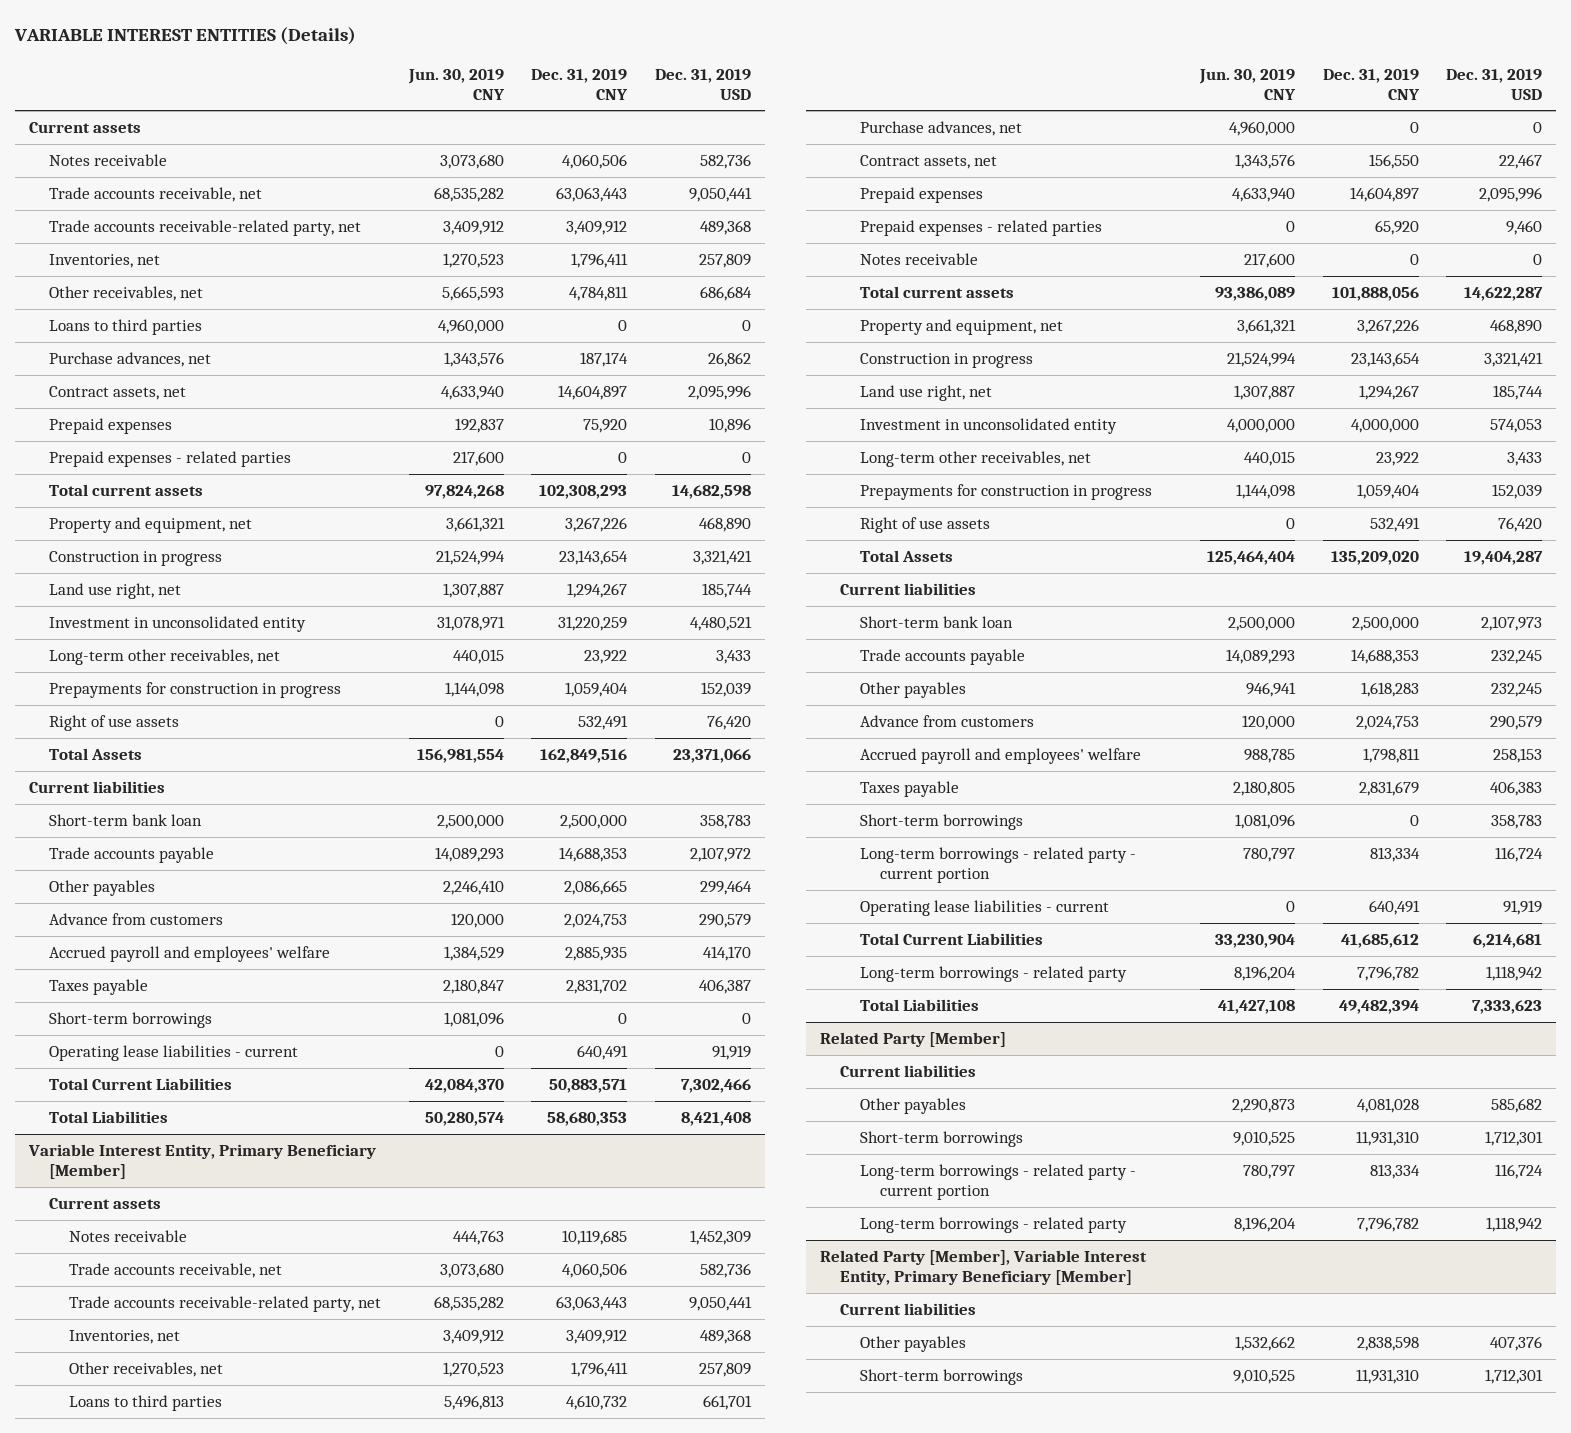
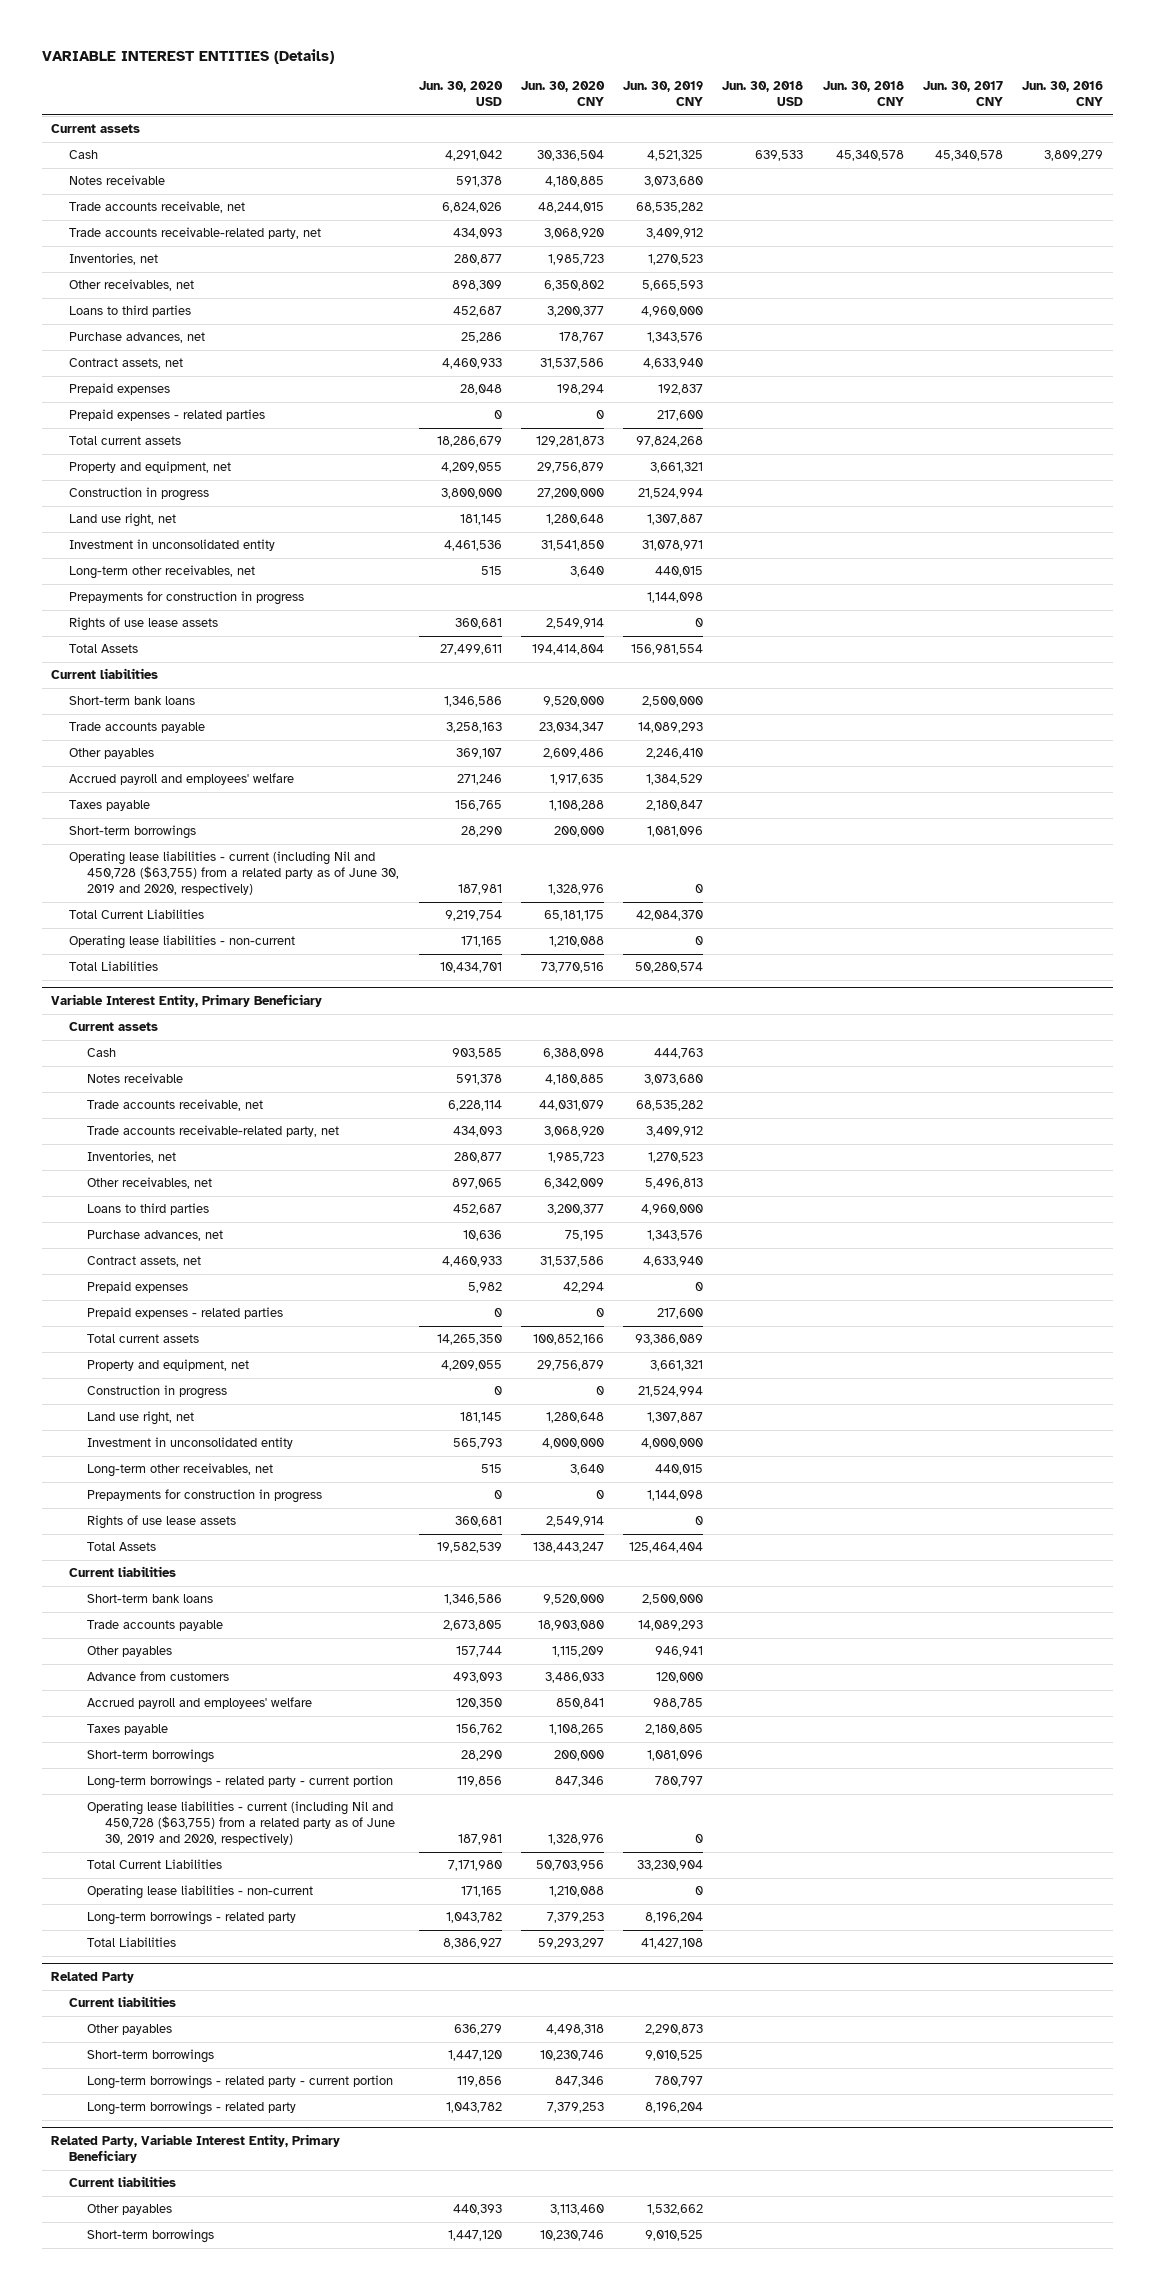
- | Jun. 30, 2019 CNY | Dec. 31, 2019 CNY | Dec. 31, 2019 USD
+ | Jun. 30, 2020 USD | Jun. 30, 2020 CNY | Jun. 30, 2019 CNY | Jun. 30, 2018 USD | Jun. 30, 2018 CNY | Jun. 30, 2017 CNY | Jun. 30, 2016 CNY
+ Cash | 4,291,042 | 30,336,504 | 4,521,325 | 639,533 | 45,340,578 | 45,340,578 | 3,809,279
- Right of use assets | 0 | 532,491 | 76,420
+ Rights of use lease assets | 360,681 | 2,549,914 | 0 | | | |
- Short-term bank loan | 2,500,000 | 2,500,000 | 358,783
+ Short-term bank loans | 1,346,586 | 9,520,000 | 2,500,000 | | | |
- Advance from customers | 120,000 | 2,024,753 | 290,579
- Operating lease liabilities - current | 0 | 640,491 | 91,919
+ Operating lease liabilities - current (including Nil and 450,728 ($63,755) from a related party as of June 30, 2019 and 2020, respectively) | 187,981 | 1,328,976 | 0 | | | |
+ Operating lease liabilities - non-current | 171,165 | 1,210,088 | 0 | | | |
- Variable Interest Entity, Primary Beneficiary [Member]
+ Variable Interest Entity, Primary Beneficiary
- Notes receivable | 444,763 | 10,119,685 | 1,452,309
- Trade accounts receivable, net | 3,073,680 | 4,060,506 | 582,736
- Trade accounts receivable-related party, net | 68,535,282 | 63,063,443 | 9,050,441
- Inventories, net | 3,409,912 | 3,409,912 | 489,368
- Other receivables, net | 1,270,523 | 1,796,411 | 257,809
- Loans to third parties | 5,496,813 | 4,610,732 | 661,701
- Purchase advances, net | 4,960,000 | 0 | 0
- Contract assets, net | 1,343,576 | 156,550 | 22,467
- Prepaid expenses | 4,633,940 | 14,604,897 | 2,095,996
- Prepaid expenses - related parties | 0 | 65,920 | 9,460
- Notes receivable | 217,600 | 0 | 0
+ Cash | 903,585 | 6,388,098 | 444,763 | | | |
+ Notes receivable | 591,378 | 4,180,885 | 3,073,680 | | | |
+ Trade accounts receivable, net | 6,228,114 | 44,031,079 | 68,535,282 | | | |
+ Trade accounts receivable-related party, net | 434,093 | 3,068,920 | 3,409,912 | | | |
+ Inventories, net | 280,877 | 1,985,723 | 1,270,523 | | | |
+ Other receivables, net | 897,065 | 6,342,009 | 5,496,813 | | | |
+ Loans to third parties | 452,687 | 3,200,377 | 4,960,000 | | | |
+ Purchase advances, net | 10,636 | 75,195 | 1,343,576 | | | |
+ Contract assets, net | 4,460,933 | 31,537,586 | 4,633,940 | | | |
+ Prepaid expenses | 5,982 | 42,294 | 0 | | | |
+ Prepaid expenses - related parties | 0 | 0 | 217,600 | | | |
- Right of use assets | 0 | 532,491 | 76,420
+ Rights of use lease assets | 360,681 | 2,549,914 | 0 | | | |
- Short-term bank loan | 2,500,000 | 2,500,000 | 2,107,973
+ Short-term bank loans | 1,346,586 | 9,520,000 | 2,500,000 | | | |
- Operating lease liabilities - current | 0 | 640,491 | 91,919
+ Operating lease liabilities - current (including Nil and 450,728 ($63,755) from a related party as of June 30, 2019 and 2020, respectively) | 187,981 | 1,328,976 | 0 | | | |
+ Operating lease liabilities - non-current | 171,165 | 1,210,088 | 0 | | | |
- Related Party [Member]
+ Related Party
- Related Party [Member], Variable Interest Entity, Primary Beneficiary [Member]
+ Related Party, Variable Interest Entity, Primary Beneficiary

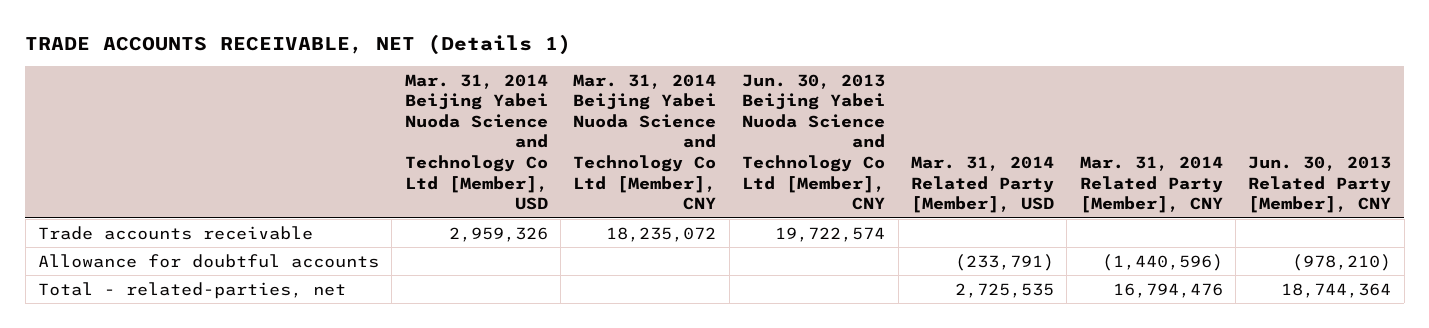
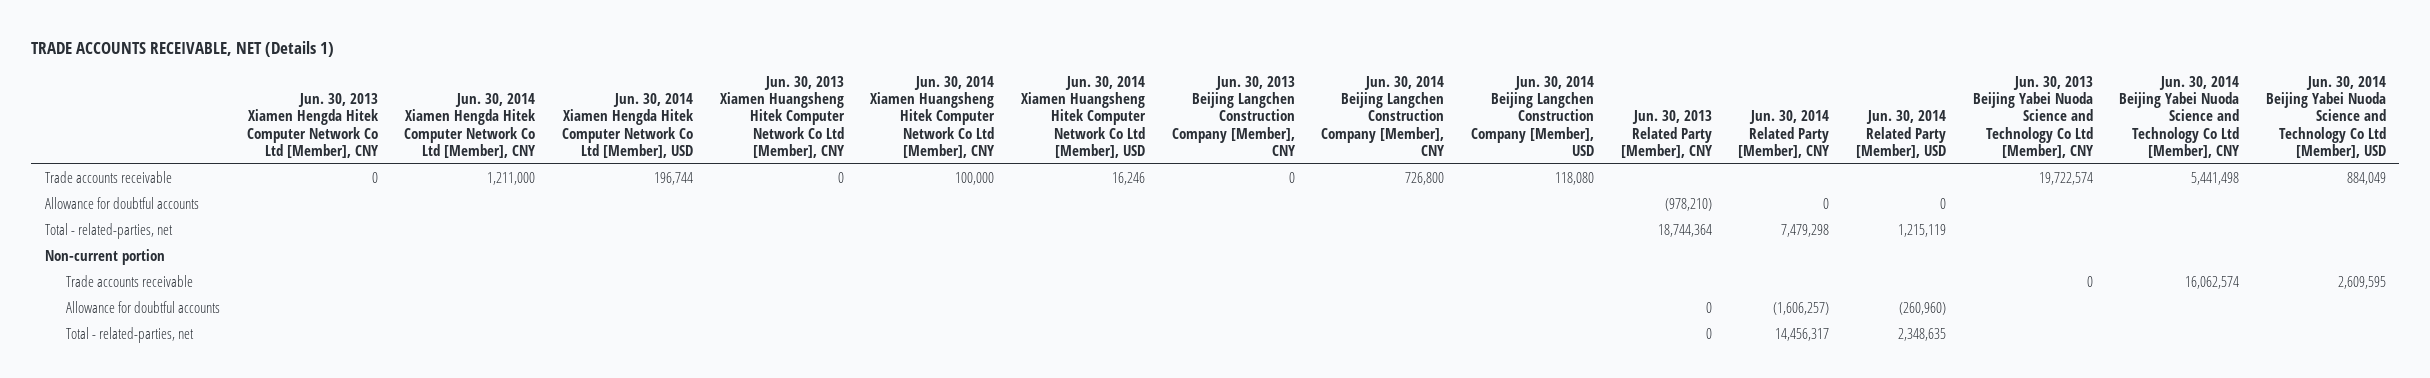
- | Mar. 31, 2014 Beijing Yabei Nuoda Science and Technology Co Ltd [Member], USD | Mar. 31, 2014 Beijing Yabei Nuoda Science and Technology Co Ltd [Member], CNY | Jun. 30, 2013 Beijing Yabei Nuoda Science and Technology Co Ltd [Member], CNY | Mar. 31, 2014 Related Party [Member], USD | Mar. 31, 2014 Related Party [Member], CNY | Jun. 30, 2013 Related Party [Member], CNY
+ | Jun. 30, 2013 Xiamen Hengda Hitek Computer Network Co Ltd [Member], CNY | Jun. 30, 2014 Xiamen Hengda Hitek Computer Network Co Ltd [Member], CNY | Jun. 30, 2014 Xiamen Hengda Hitek Computer Network Co Ltd [Member], USD | Jun. 30, 2013 Xiamen Huangsheng Hitek Computer Network Co Ltd [Member], CNY | Jun. 30, 2014 Xiamen Huangsheng Hitek Computer Network Co Ltd [Member], CNY | Jun. 30, 2014 Xiamen Huangsheng Hitek Computer Network Co Ltd [Member], USD | Jun. 30, 2013 Beijing Langchen Construction Company [Member], CNY | Jun. 30, 2014 Beijing Langchen Construction Company [Member], CNY | Jun. 30, 2014 Beijing Langchen Construction Company [Member], USD | Jun. 30, 2013 Related Party [Member], CNY | Jun. 30, 2014 Related Party [Member], CNY | Jun. 30, 2014 Related Party [Member], USD | Jun. 30, 2013 Beijing Yabei Nuoda Science and Technology Co Ltd [Member], CNY | Jun. 30, 2014 Beijing Yabei Nuoda Science and Technology Co Ltd [Member], CNY | Jun. 30, 2014 Beijing Yabei Nuoda Science and Technology Co Ltd [Member], USD
+ Non-current portion
+ Trade accounts receivable | | | | | | | | | | | | | 0 | 16,062,574 | 2,609,595
+ Allowance for doubtful accounts | | | | | | | | | | 0 | (1,606,257) | (260,960) | | |
+ Total - related-parties, net | | | | | | | | | | 0 | 14,456,317 | 2,348,635 | | |

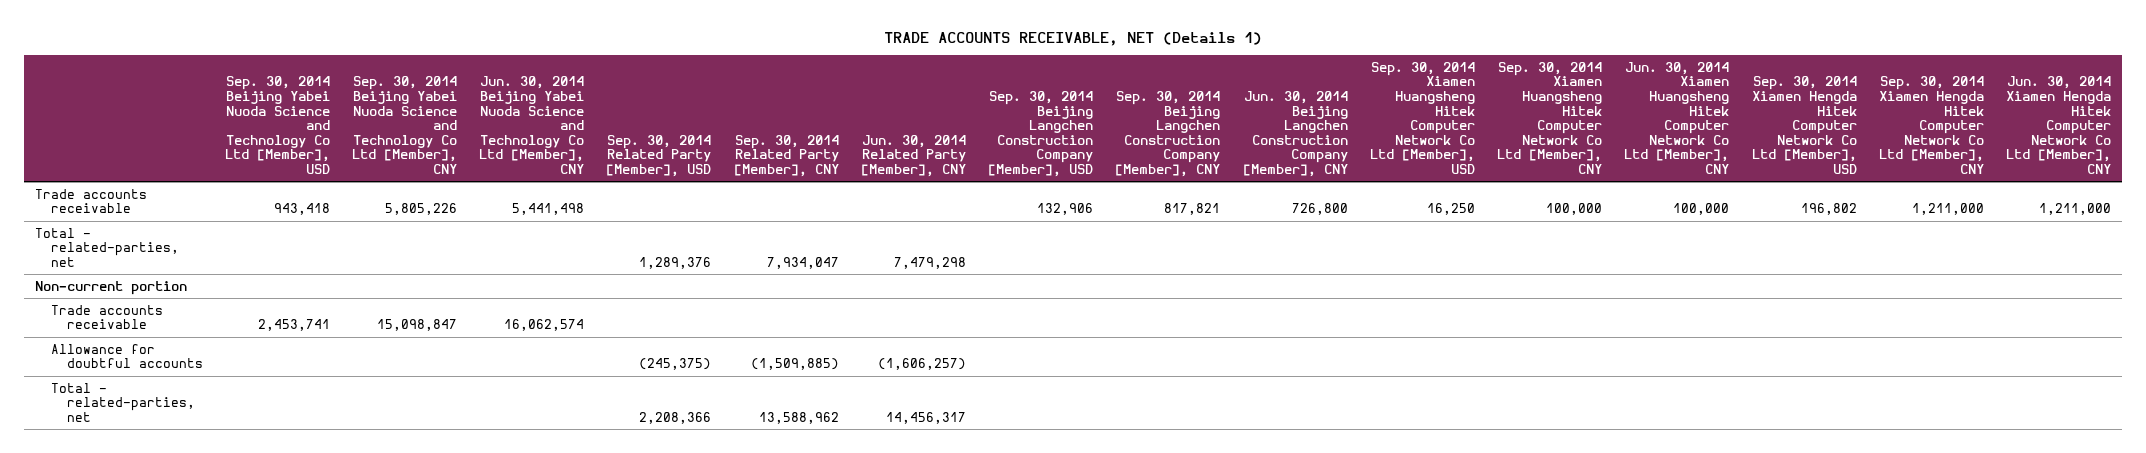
- | Jun. 30, 2013 Xiamen Hengda Hitek Computer Network Co Ltd [Member], CNY | Jun. 30, 2014 Xiamen Hengda Hitek Computer Network Co Ltd [Member], CNY | Jun. 30, 2014 Xiamen Hengda Hitek Computer Network Co Ltd [Member], USD | Jun. 30, 2013 Xiamen Huangsheng Hitek Computer Network Co Ltd [Member], CNY | Jun. 30, 2014 Xiamen Huangsheng Hitek Computer Network Co Ltd [Member], CNY | Jun. 30, 2014 Xiamen Huangsheng Hitek Computer Network Co Ltd [Member], USD | Jun. 30, 2013 Beijing Langchen Construction Company [Member], CNY | Jun. 30, 2014 Beijing Langchen Construction Company [Member], CNY | Jun. 30, 2014 Beijing Langchen Construction Company [Member], USD | Jun. 30, 2013 Related Party [Member], CNY | Jun. 30, 2014 Related Party [Member], CNY | Jun. 30, 2014 Related Party [Member], USD | Jun. 30, 2013 Beijing Yabei Nuoda Science and Technology Co Ltd [Member], CNY | Jun. 30, 2014 Beijing Yabei Nuoda Science and Technology Co Ltd [Member], CNY | Jun. 30, 2014 Beijing Yabei Nuoda Science and Technology Co Ltd [Member], USD
+ | Sep. 30, 2014 Beijing Yabei Nuoda Science and Technology Co Ltd [Member], USD | Sep. 30, 2014 Beijing Yabei Nuoda Science and Technology Co Ltd [Member], CNY | Jun. 30, 2014 Beijing Yabei Nuoda Science and Technology Co Ltd [Member], CNY | Sep. 30, 2014 Related Party [Member], USD | Sep. 30, 2014 Related Party [Member], CNY | Jun. 30, 2014 Related Party [Member], CNY | Sep. 30, 2014 Beijing Langchen Construction Company [Member], USD | Sep. 30, 2014 Beijing Langchen Construction Company [Member], CNY | Jun. 30, 2014 Beijing Langchen Construction Company [Member], CNY | Sep. 30, 2014 Xiamen Huangsheng Hitek Computer Network Co Ltd [Member], USD | Sep. 30, 2014 Xiamen Huangsheng Hitek Computer Network Co Ltd [Member], CNY | Jun. 30, 2014 Xiamen Huangsheng Hitek Computer Network Co Ltd [Member], CNY | Sep. 30, 2014 Xiamen Hengda Hitek Computer Network Co Ltd [Member], USD | Sep. 30, 2014 Xiamen Hengda Hitek Computer Network Co Ltd [Member], CNY | Jun. 30, 2014 Xiamen Hengda Hitek Computer Network Co Ltd [Member], CNY
- Allowance for doubtful accounts | | | | | | | | | | (978,210) | 0 | 0 | | |

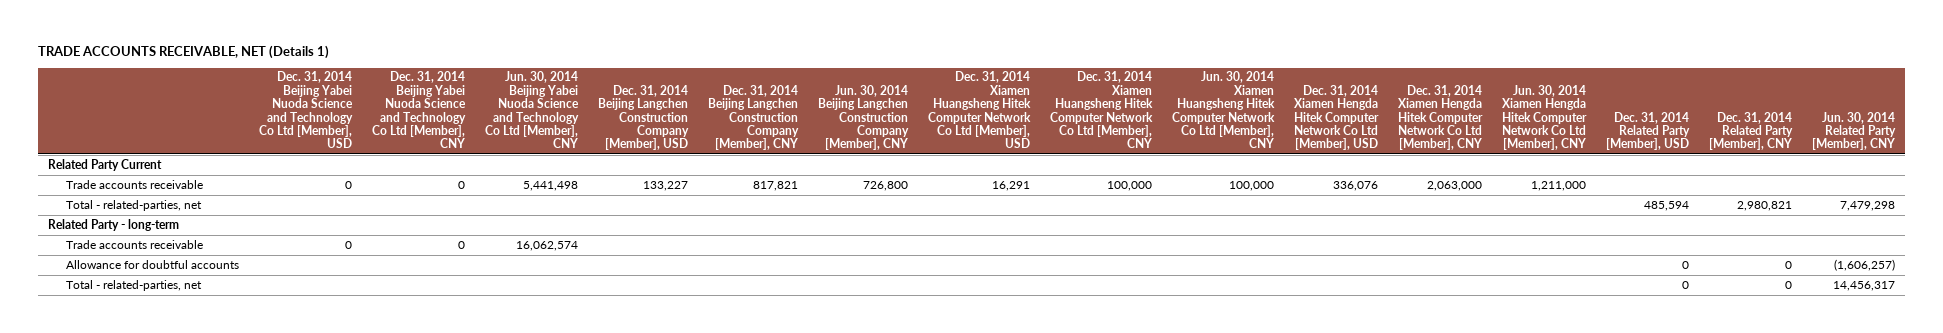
- | Sep. 30, 2014 Beijing Yabei Nuoda Science and Technology Co Ltd [Member], USD | Sep. 30, 2014 Beijing Yabei Nuoda Science and Technology Co Ltd [Member], CNY | Jun. 30, 2014 Beijing Yabei Nuoda Science and Technology Co Ltd [Member], CNY | Sep. 30, 2014 Related Party [Member], USD | Sep. 30, 2014 Related Party [Member], CNY | Jun. 30, 2014 Related Party [Member], CNY | Sep. 30, 2014 Beijing Langchen Construction Company [Member], USD | Sep. 30, 2014 Beijing Langchen Construction Company [Member], CNY | Jun. 30, 2014 Beijing Langchen Construction Company [Member], CNY | Sep. 30, 2014 Xiamen Huangsheng Hitek Computer Network Co Ltd [Member], USD | Sep. 30, 2014 Xiamen Huangsheng Hitek Computer Network Co Ltd [Member], CNY | Jun. 30, 2014 Xiamen Huangsheng Hitek Computer Network Co Ltd [Member], CNY | Sep. 30, 2014 Xiamen Hengda Hitek Computer Network Co Ltd [Member], USD | Sep. 30, 2014 Xiamen Hengda Hitek Computer Network Co Ltd [Member], CNY | Jun. 30, 2014 Xiamen Hengda Hitek Computer Network Co Ltd [Member], CNY
+ | Dec. 31, 2014 Beijing Yabei Nuoda Science and Technology Co Ltd [Member], USD | Dec. 31, 2014 Beijing Yabei Nuoda Science and Technology Co Ltd [Member], CNY | Jun. 30, 2014 Beijing Yabei Nuoda Science and Technology Co Ltd [Member], CNY | Dec. 31, 2014 Beijing Langchen Construction Company [Member], USD | Dec. 31, 2014 Beijing Langchen Construction Company [Member], CNY | Jun. 30, 2014 Beijing Langchen Construction Company [Member], CNY | Dec. 31, 2014 Xiamen Huangsheng Hitek Computer Network Co Ltd [Member], USD | Dec. 31, 2014 Xiamen Huangsheng Hitek Computer Network Co Ltd [Member], CNY | Jun. 30, 2014 Xiamen Huangsheng Hitek Computer Network Co Ltd [Member], CNY | Dec. 31, 2014 Xiamen Hengda Hitek Computer Network Co Ltd [Member], USD | Dec. 31, 2014 Xiamen Hengda Hitek Computer Network Co Ltd [Member], CNY | Jun. 30, 2014 Xiamen Hengda Hitek Computer Network Co Ltd [Member], CNY | Dec. 31, 2014 Related Party [Member], USD | Dec. 31, 2014 Related Party [Member], CNY | Jun. 30, 2014 Related Party [Member], CNY
+ Related Party Current
- Non-current portion
+ Related Party - long-term

